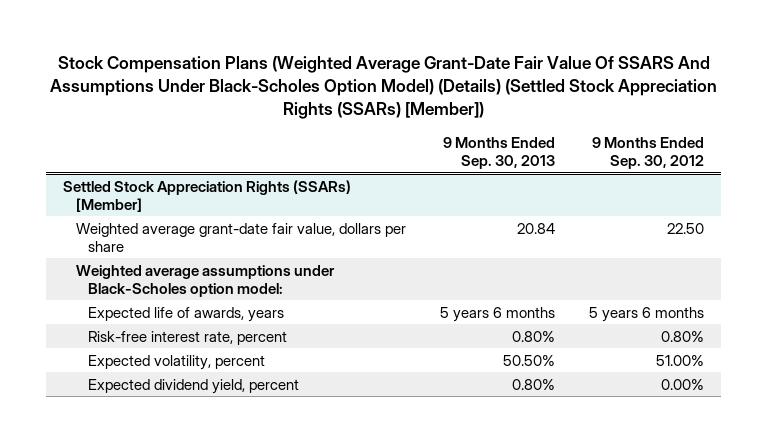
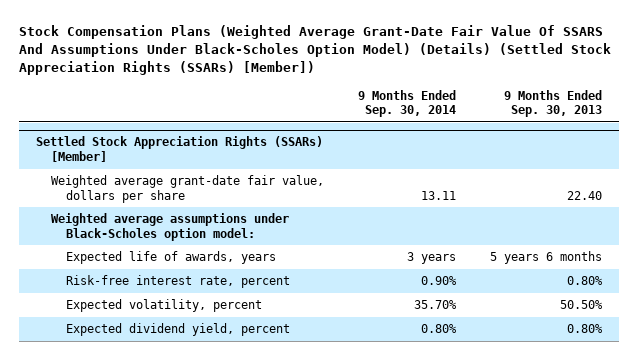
- | 9 Months Ended Sep. 30, 2013 | 9 Months Ended Sep. 30, 2012
+ | 9 Months Ended Sep. 30, 2014 | 9 Months Ended Sep. 30, 2013
@ Settled Stock Appreciation Rights (SSARs) [Member]
- Weighted average grant-date fair value, dollars per share | 20.84 | 22.50
+ Weighted average grant-date fair value, dollars per share | 13.11 | 22.40

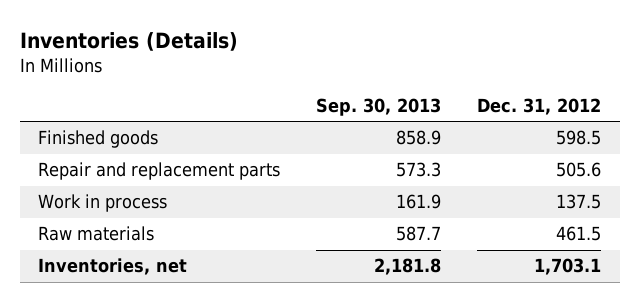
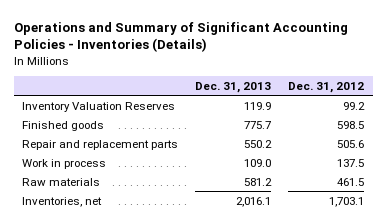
- Inventories (Details)
+ Operations and Summary of Significant Accounting Policies - Inventories (Details)
- | Sep. 30, 2013 | Dec. 31, 2012
+ | Dec. 31, 2013 | Dec. 31, 2012
+ Inventory Valuation Reserves | 119.9 | 99.2

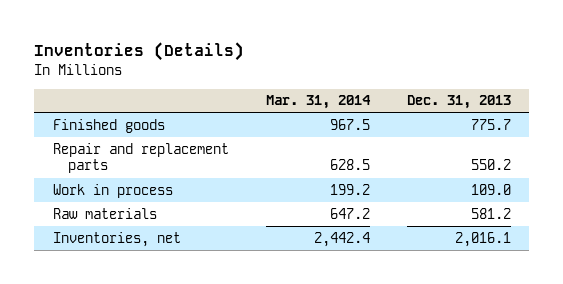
- Operations and Summary of Significant Accounting Policies - Inventories (Details)
+ Inventories (Details)
- | Dec. 31, 2013 | Dec. 31, 2012
+ | Mar. 31, 2014 | Dec. 31, 2013
- Inventory Valuation Reserves | 119.9 | 99.2

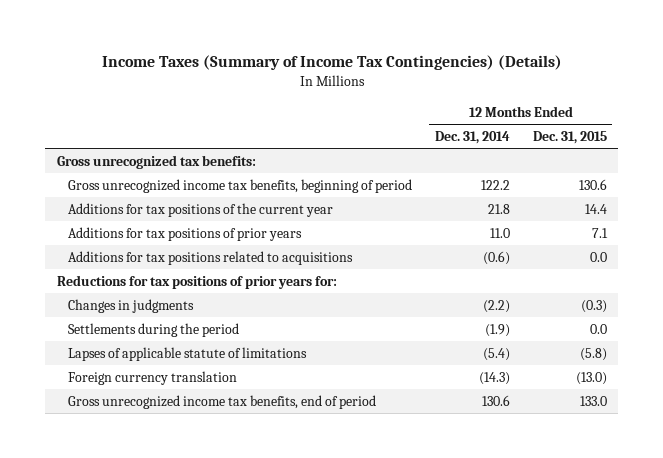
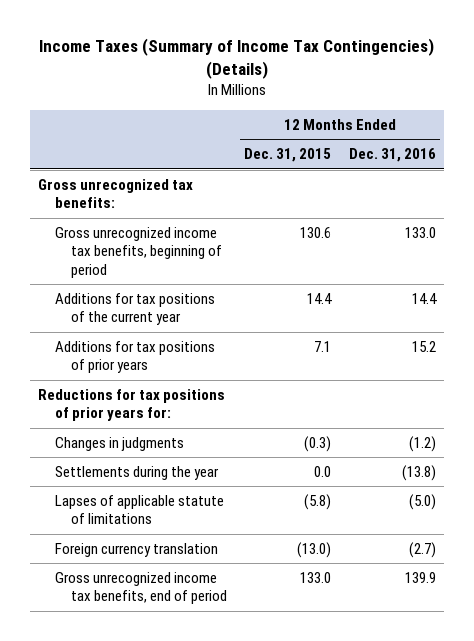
- | 12 Months Ended Dec. 31, 2014 | 12 Months Ended Dec. 31, 2015
+ | 12 Months Ended Dec. 31, 2015 | 12 Months Ended Dec. 31, 2016
- Additions for tax positions related to acquisitions | (0.6) | 0.0
- Settlements during the period | (1.9) | 0.0
+ Settlements during the year | 0.0 | (13.8)

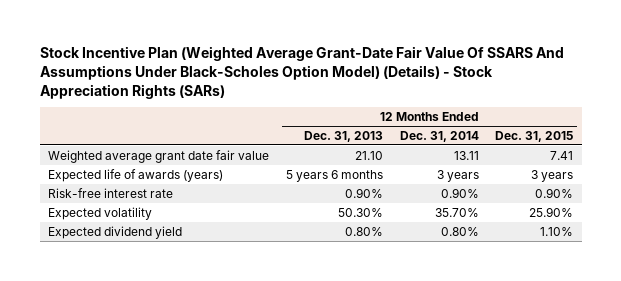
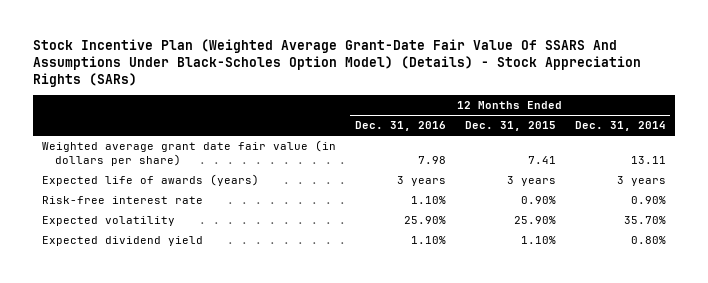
- | 12 Months Ended Dec. 31, 2013 | 12 Months Ended Dec. 31, 2014 | 12 Months Ended Dec. 31, 2015
+ | 12 Months Ended Dec. 31, 2016 | 12 Months Ended Dec. 31, 2015 | 12 Months Ended Dec. 31, 2014
- Weighted average grant date fair value | 21.10 | 13.11 | 7.41
+ Weighted average grant date fair value (in dollars per share) | 7.98 | 7.41 | 13.11

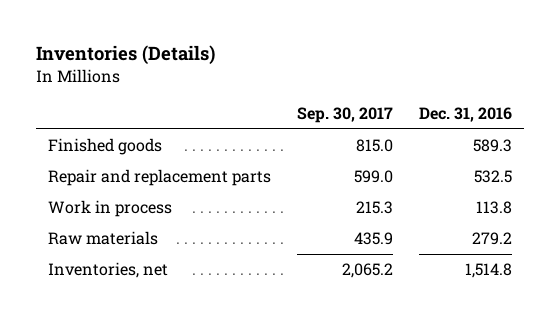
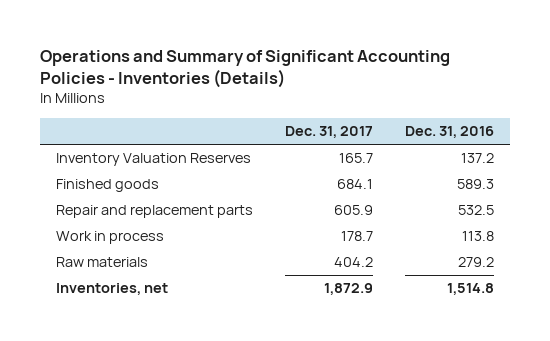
- Inventories (Details)
+ Operations and Summary of Significant Accounting Policies - Inventories (Details)
- | Sep. 30, 2017 | Dec. 31, 2016
+ | Dec. 31, 2017 | Dec. 31, 2016
+ Inventory Valuation Reserves | 165.7 | 137.2

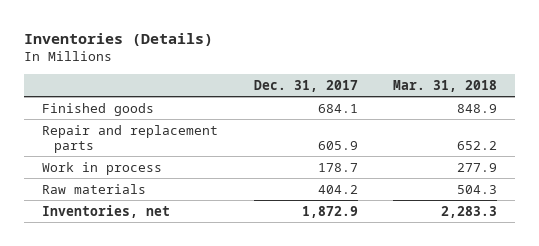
- Operations and Summary of Significant Accounting Policies - Inventories (Details)
+ Inventories (Details)
- | Dec. 31, 2017 | Dec. 31, 2016
+ | Dec. 31, 2017 | Mar. 31, 2018
- Inventory Valuation Reserves | 165.7 | 137.2

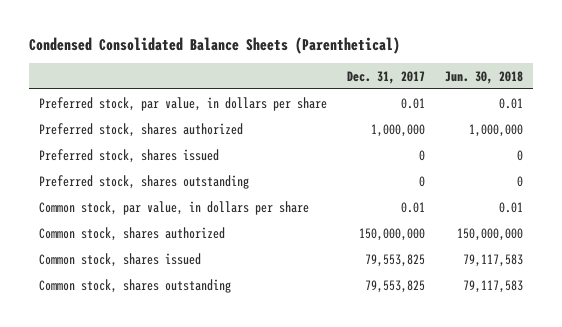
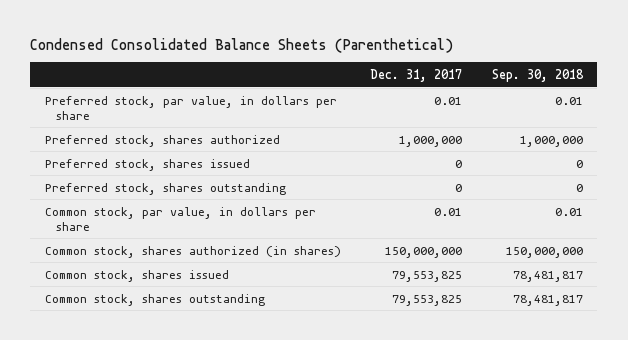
- | Dec. 31, 2017 | Jun. 30, 2018
+ | Dec. 31, 2017 | Sep. 30, 2018
- Common stock, shares authorized | 150,000,000 | 150,000,000
+ Common stock, shares authorized (in shares) | 150,000,000 | 150,000,000

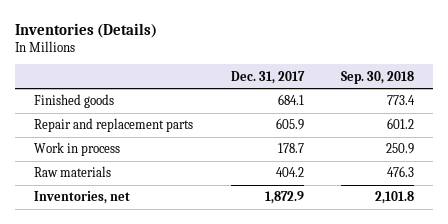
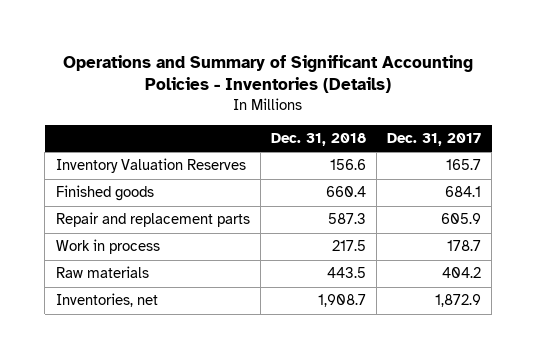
- Inventories (Details)
+ Operations and Summary of Significant Accounting Policies - Inventories (Details)
- | Dec. 31, 2017 | Sep. 30, 2018
+ | Dec. 31, 2018 | Dec. 31, 2017
+ Inventory Valuation Reserves | 156.6 | 165.7

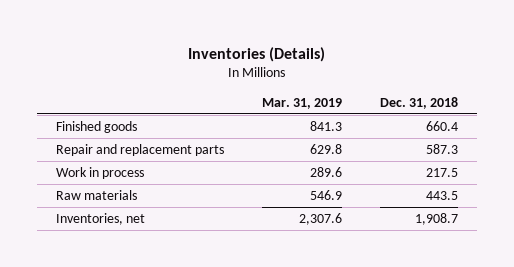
- Operations and Summary of Significant Accounting Policies - Inventories (Details)
+ Inventories (Details)
- | Dec. 31, 2018 | Dec. 31, 2017
+ | Mar. 31, 2019 | Dec. 31, 2018
- Inventory Valuation Reserves | 156.6 | 165.7

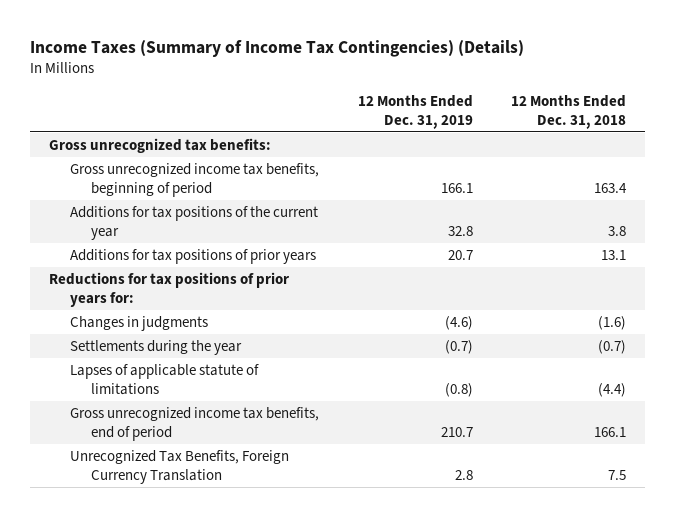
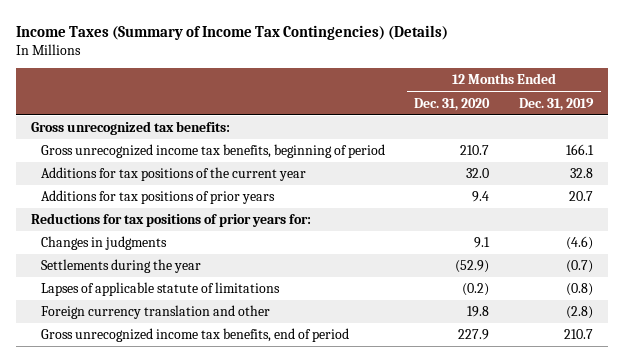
- | 12 Months Ended Dec. 31, 2019 | 12 Months Ended Dec. 31, 2018
+ | 12 Months Ended Dec. 31, 2020 | 12 Months Ended Dec. 31, 2019
+ Foreign currency translation and other | 19.8 | (2.8)
- Unrecognized Tax Benefits, Foreign Currency Translation | 2.8 | 7.5

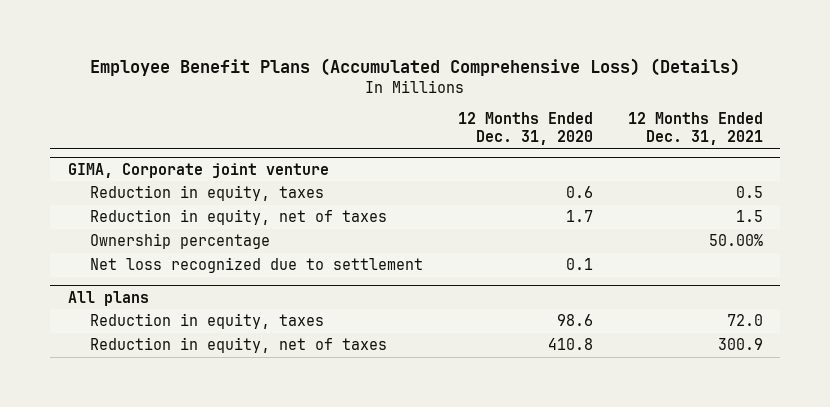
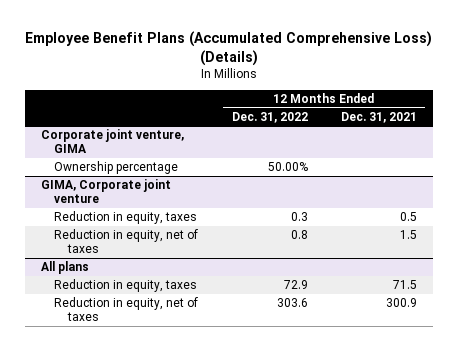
- | 12 Months Ended Dec. 31, 2020 | 12 Months Ended Dec. 31, 2021
+ | 12 Months Ended Dec. 31, 2022 | 12 Months Ended Dec. 31, 2021
+ Corporate joint venture, GIMA
+ Ownership percentage | 50.00% |
@ GIMA, Corporate joint venture
- Ownership percentage | | 50.00%
- Net loss recognized due to settlement | 0.1 |
@ All plans
- Reduction in equity, taxes | 98.6 | 72.0
+ Reduction in equity, taxes | 72.9 | 71.5

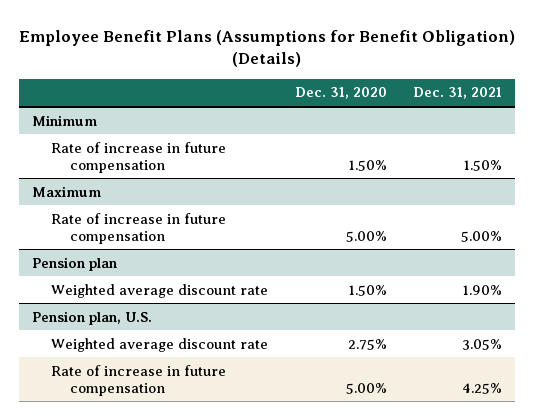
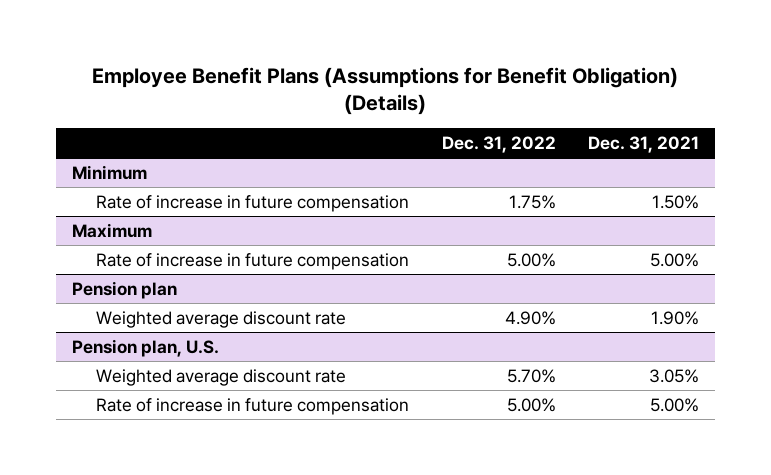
- | Dec. 31, 2020 | Dec. 31, 2021
+ | Dec. 31, 2022 | Dec. 31, 2021
@ Pension plan, U.S.
- Rate of increase in future compensation | 5.00% | 4.25%
+ Rate of increase in future compensation | 5.00% | 5.00%

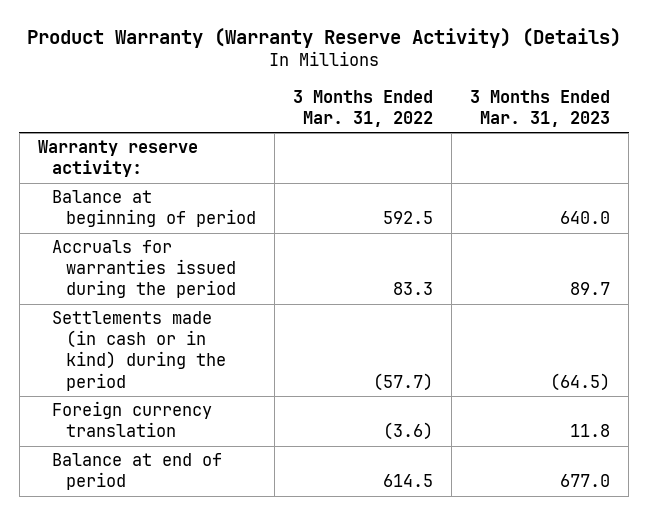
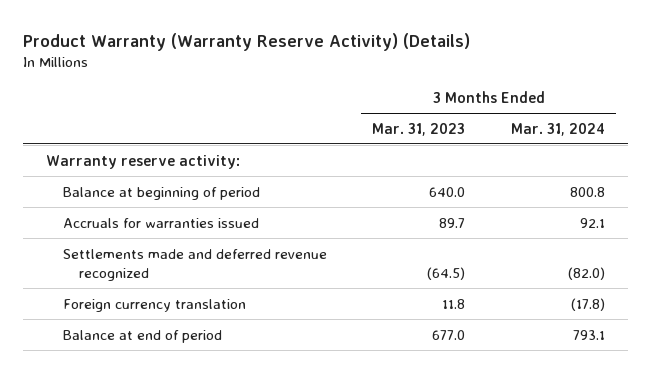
- | 3 Months Ended Mar. 31, 2022 | 3 Months Ended Mar. 31, 2023
+ | 3 Months Ended Mar. 31, 2023 | 3 Months Ended Mar. 31, 2024
- Accruals for warranties issued during the period | 83.3 | 89.7
- Settlements made (in cash or in kind) during the period | (57.7) | (64.5)
+ Accruals for warranties issued | 89.7 | 92.1
+ Settlements made and deferred revenue recognized | (64.5) | (82.0)

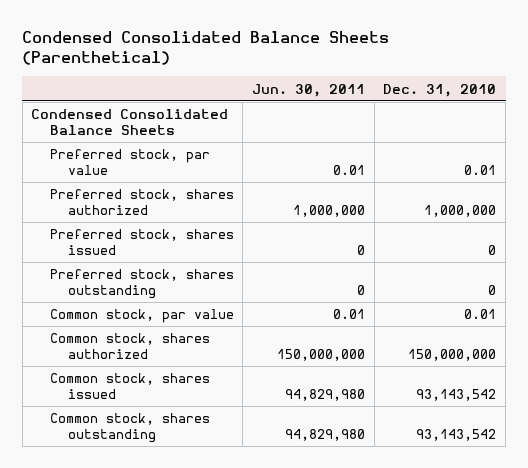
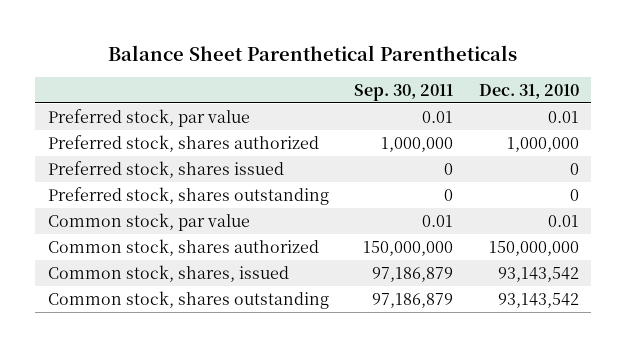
- Condensed Consolidated Balance Sheets (Parenthetical)
+ Balance Sheet Parenthetical Parentheticals
- | Jun. 30, 2011 | Dec. 31, 2010
+ | Sep. 30, 2011 | Dec. 31, 2010
- Condensed Consolidated Balance Sheets
- Common stock, shares issued | 94,829,980 | 93,143,542
+ Common stock, shares, issued | 97,186,879 | 93,143,542

